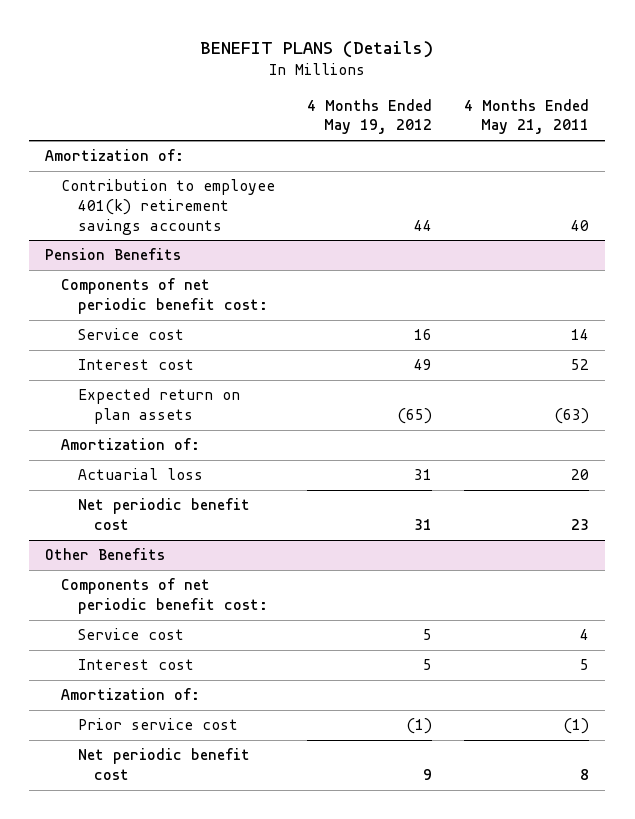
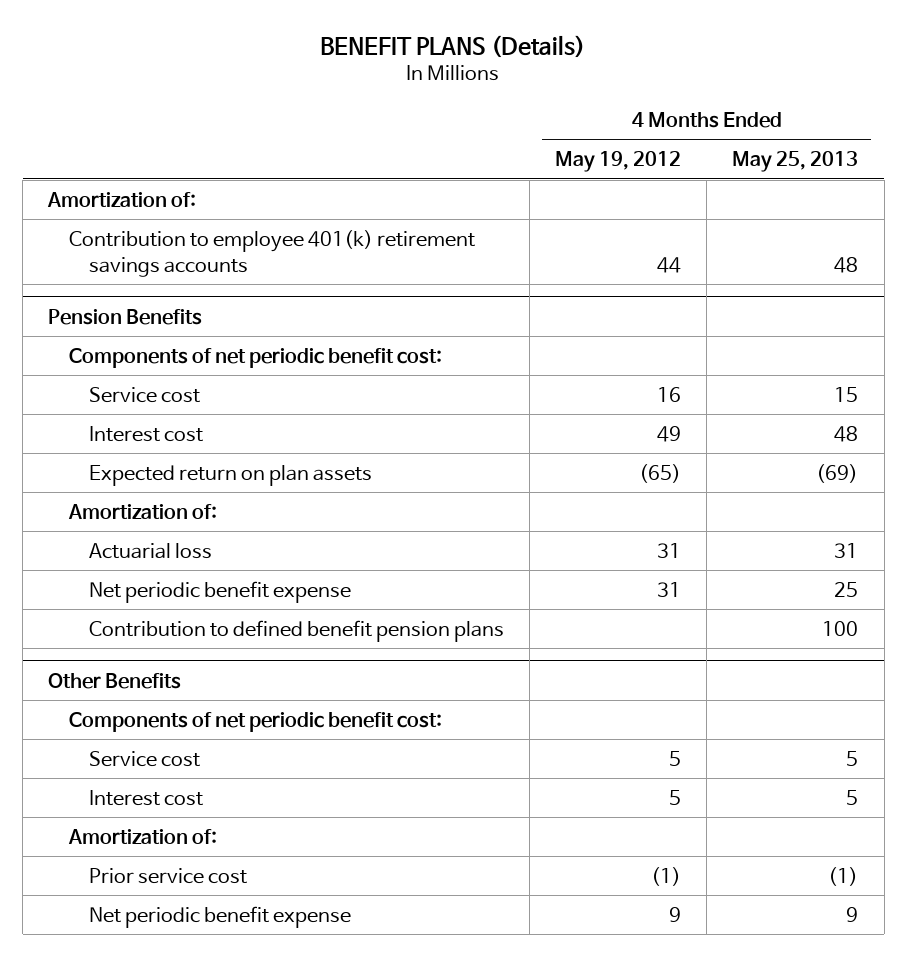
- | 4 Months Ended May 19, 2012 | 4 Months Ended May 21, 2011
+ | 4 Months Ended May 19, 2012 | 4 Months Ended May 25, 2013
@ Pension Benefits
- Net periodic benefit cost | 31 | 23
+ Net periodic benefit expense | 31 | 25
+ Contribution to defined benefit pension plans | | 100
@ Other Benefits
- Net periodic benefit cost | 9 | 8
+ Net periodic benefit expense | 9 | 9

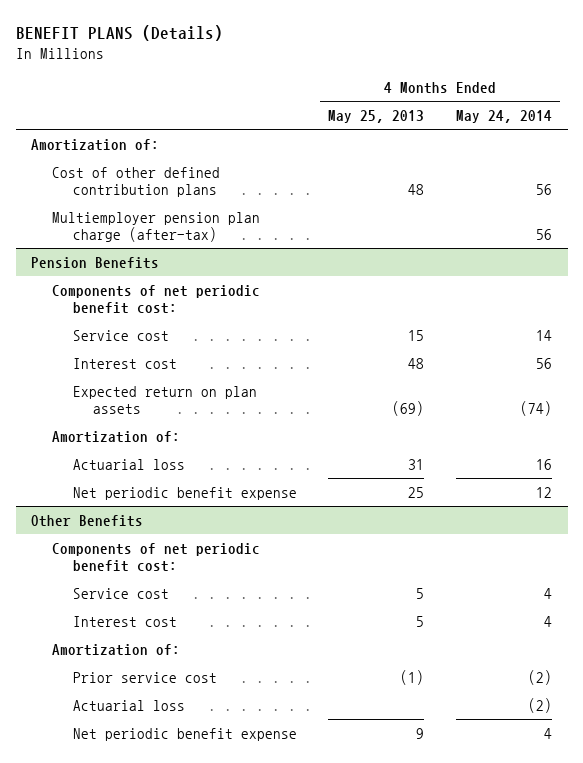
- | 4 Months Ended May 19, 2012 | 4 Months Ended May 25, 2013
+ | 4 Months Ended May 25, 2013 | 4 Months Ended May 24, 2014
- Contribution to employee 401(k) retirement savings accounts | 44 | 48
+ Cost of other defined contribution plans | 48 | 56
+ Multiemployer pension plan charge (after-tax) | | 56
@ Pension Benefits
- Contribution to defined benefit pension plans | | 100
@ Other Benefits
+ Actuarial loss | | (2)

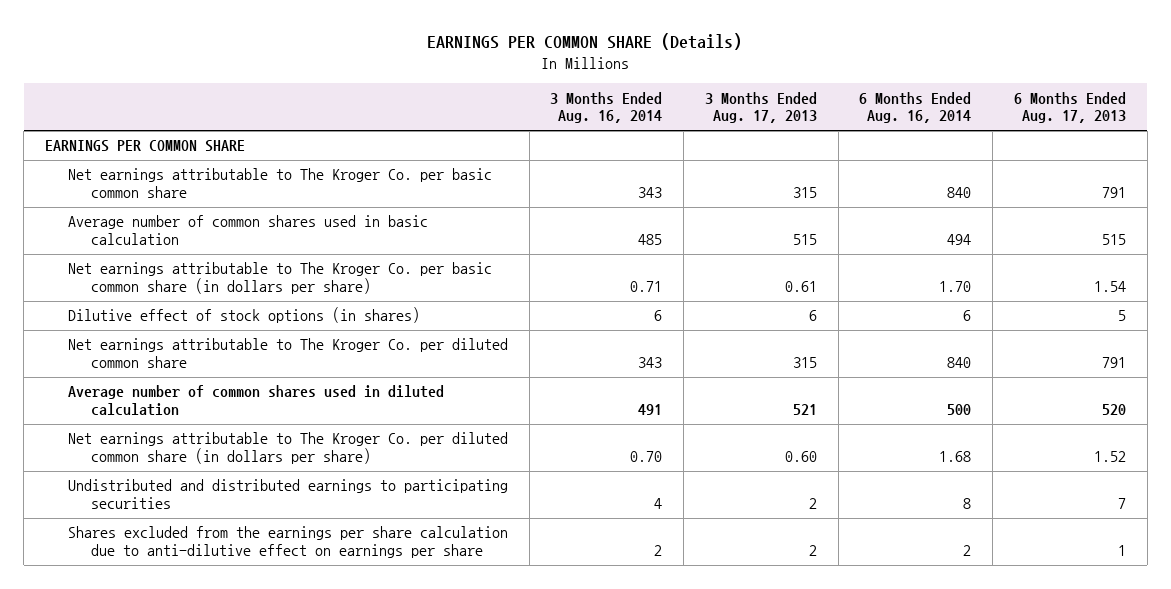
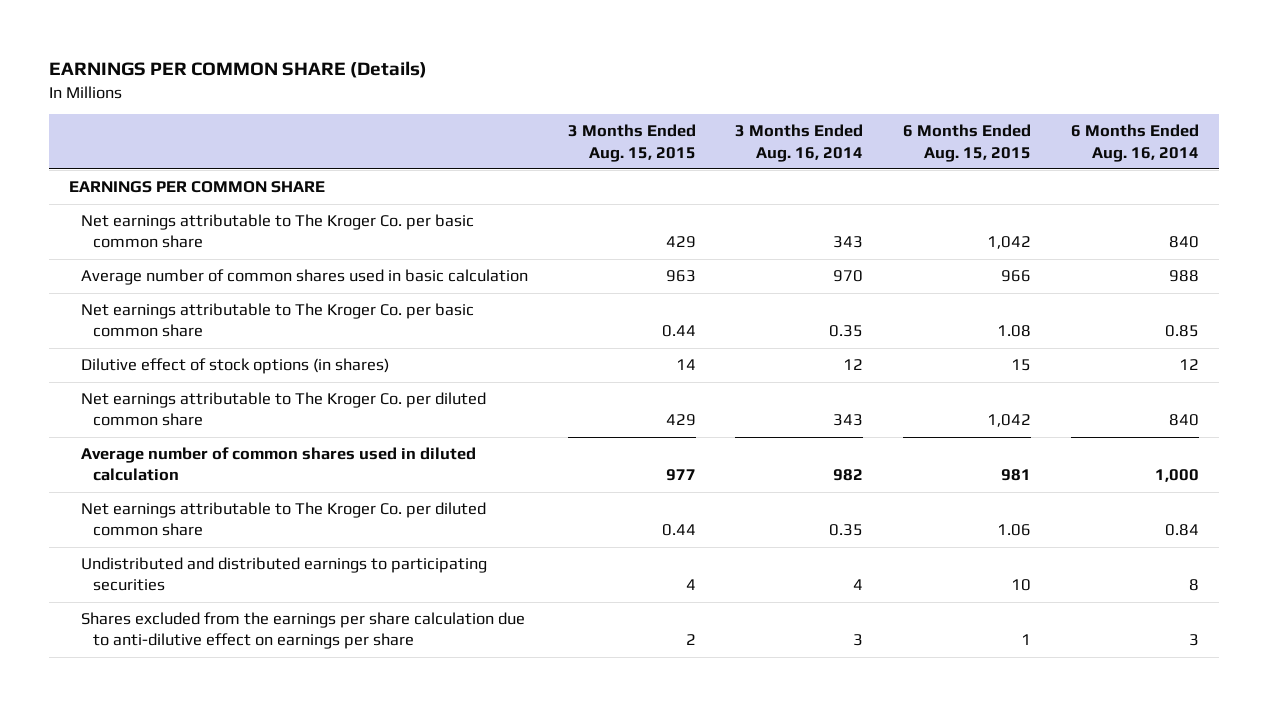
- | 3 Months Ended Aug. 16, 2014 | 3 Months Ended Aug. 17, 2013 | 6 Months Ended Aug. 16, 2014 | 6 Months Ended Aug. 17, 2013
+ | 3 Months Ended Aug. 15, 2015 | 3 Months Ended Aug. 16, 2014 | 6 Months Ended Aug. 15, 2015 | 6 Months Ended Aug. 16, 2014
- Average number of common shares used in basic calculation | 485 | 515 | 494 | 515
- Net earnings attributable to The Kroger Co. per basic common share (in dollars per share) | 0.71 | 0.61 | 1.70 | 1.54
- Dilutive effect of stock options (in shares) | 6 | 6 | 6 | 5
+ Average number of common shares used in basic calculation | 963 | 970 | 966 | 988
+ Net earnings attributable to The Kroger Co. per basic common share | 0.44 | 0.35 | 1.08 | 0.85
+ Dilutive effect of stock options (in shares) | 14 | 12 | 15 | 12
- Average number of common shares used in diluted calculation | 491 | 521 | 500 | 520
- Net earnings attributable to The Kroger Co. per diluted common share (in dollars per share) | 0.70 | 0.60 | 1.68 | 1.52
+ Average number of common shares used in diluted calculation | 977 | 982 | 981 | 1,000
+ Net earnings attributable to The Kroger Co. per diluted common share | 0.44 | 0.35 | 1.06 | 0.84
- Shares excluded from the earnings per share calculation due to anti-dilutive effect on earnings per share | 2 | 2 | 2 | 1
+ Shares excluded from the earnings per share calculation due to anti-dilutive effect on earnings per share | 2 | 3 | 1 | 3

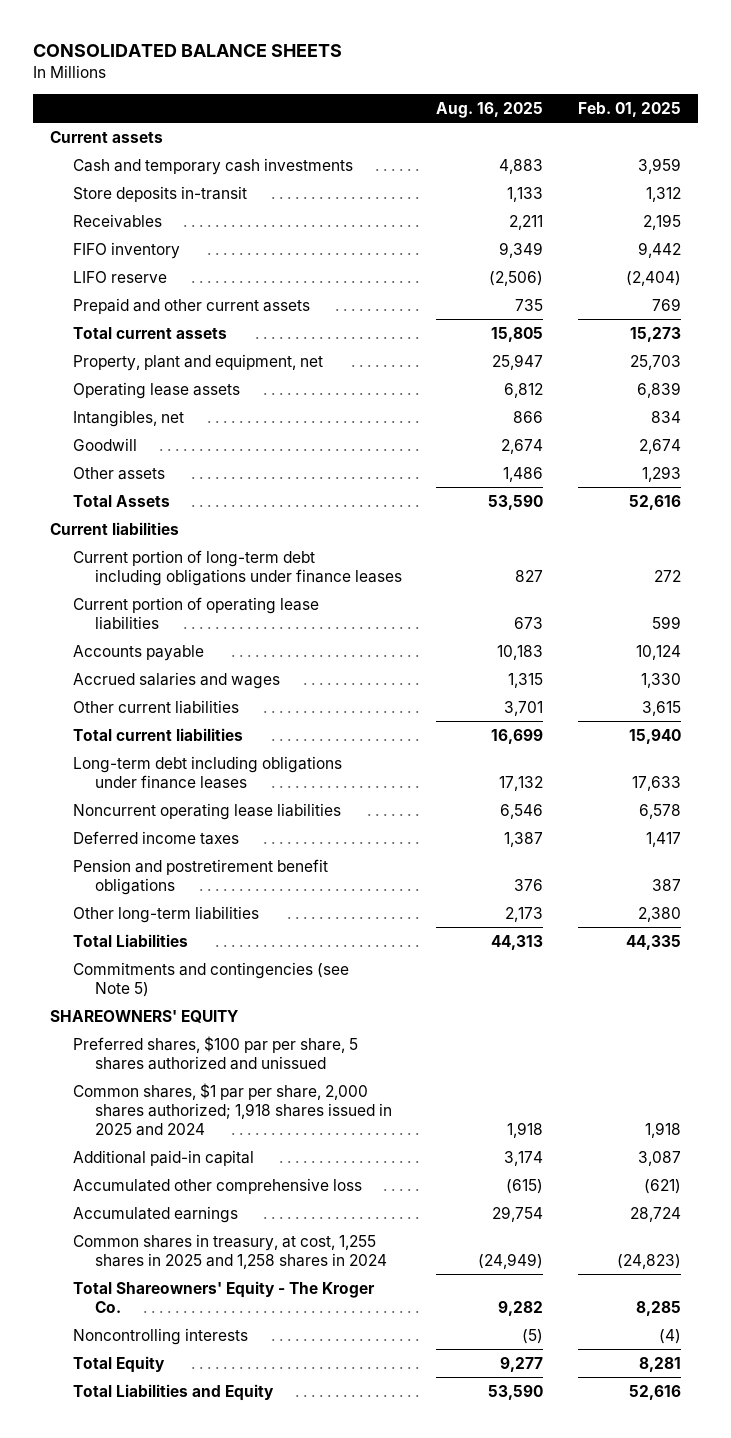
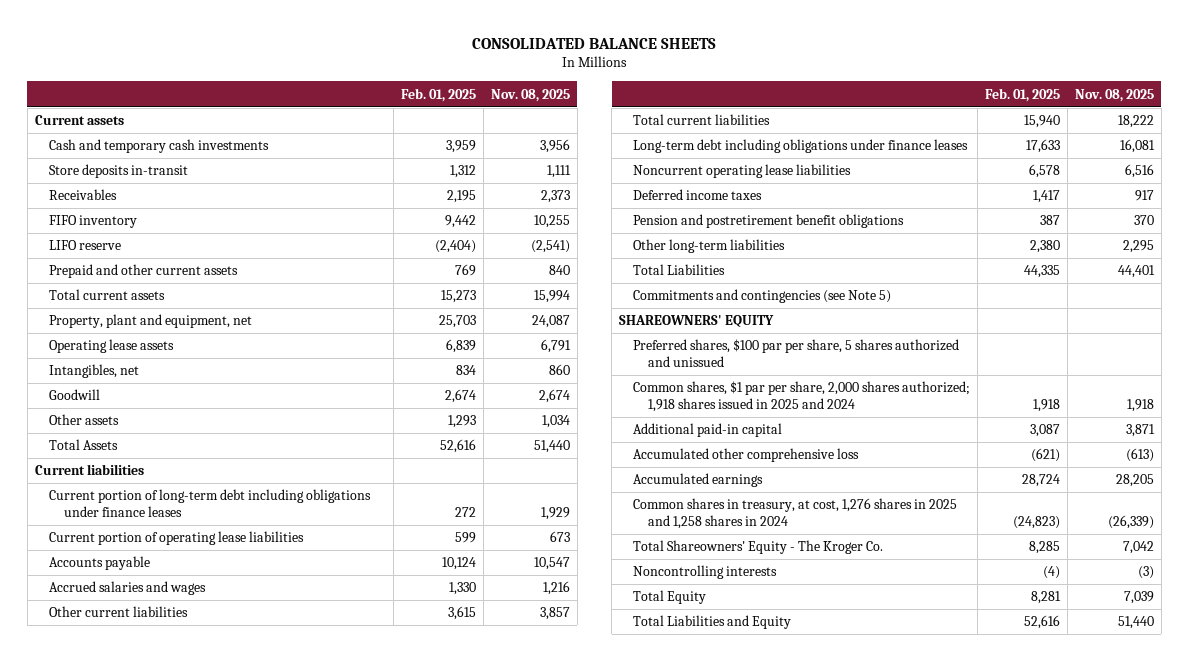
- | Aug. 16, 2025 | Feb. 01, 2025
+ | Feb. 01, 2025 | Nov. 08, 2025
- Common shares in treasury, at cost, 1,255 shares in 2025 and 1,258 shares in 2024 | (24,949) | (24,823)
+ Common shares in treasury, at cost, 1,276 shares in 2025 and 1,258 shares in 2024 | (24,823) | (26,339)

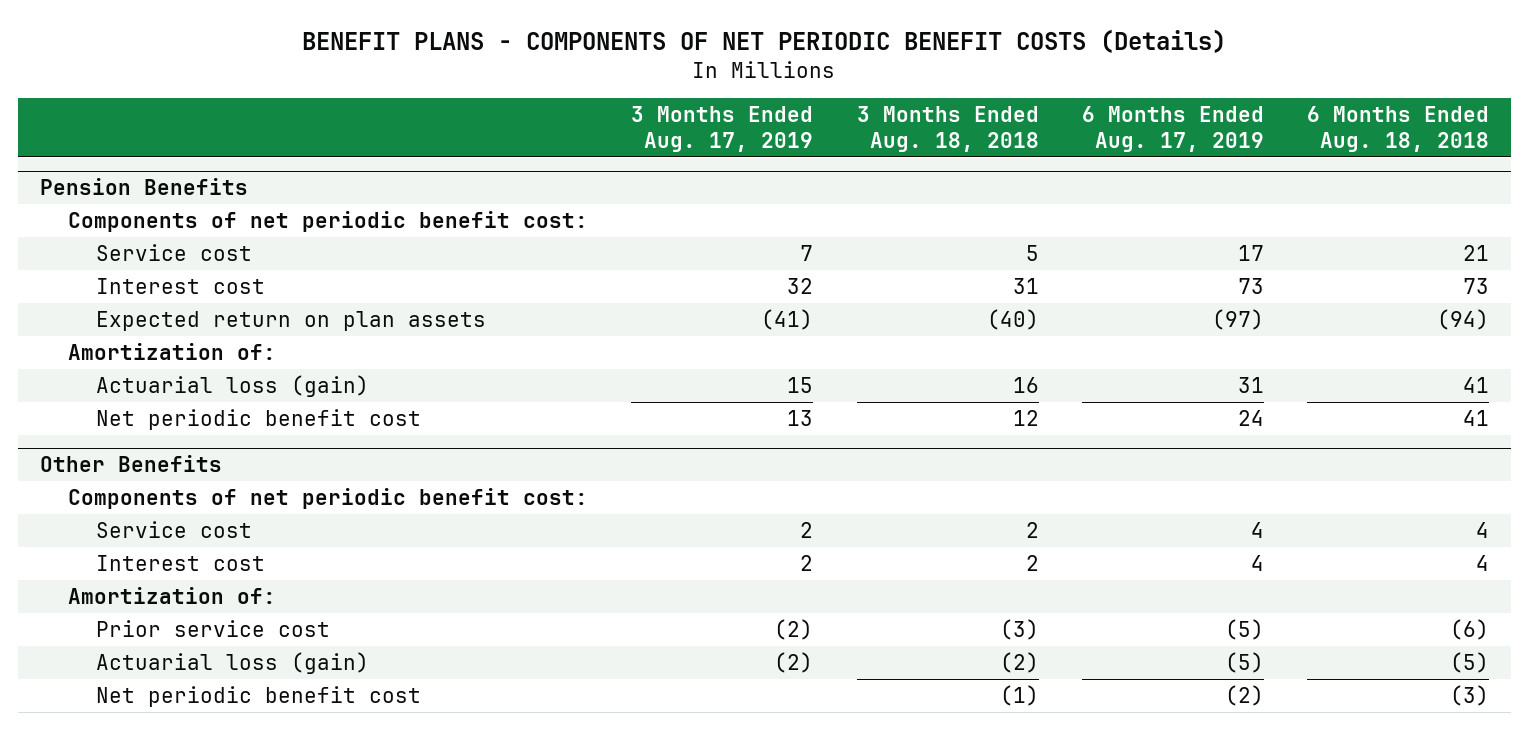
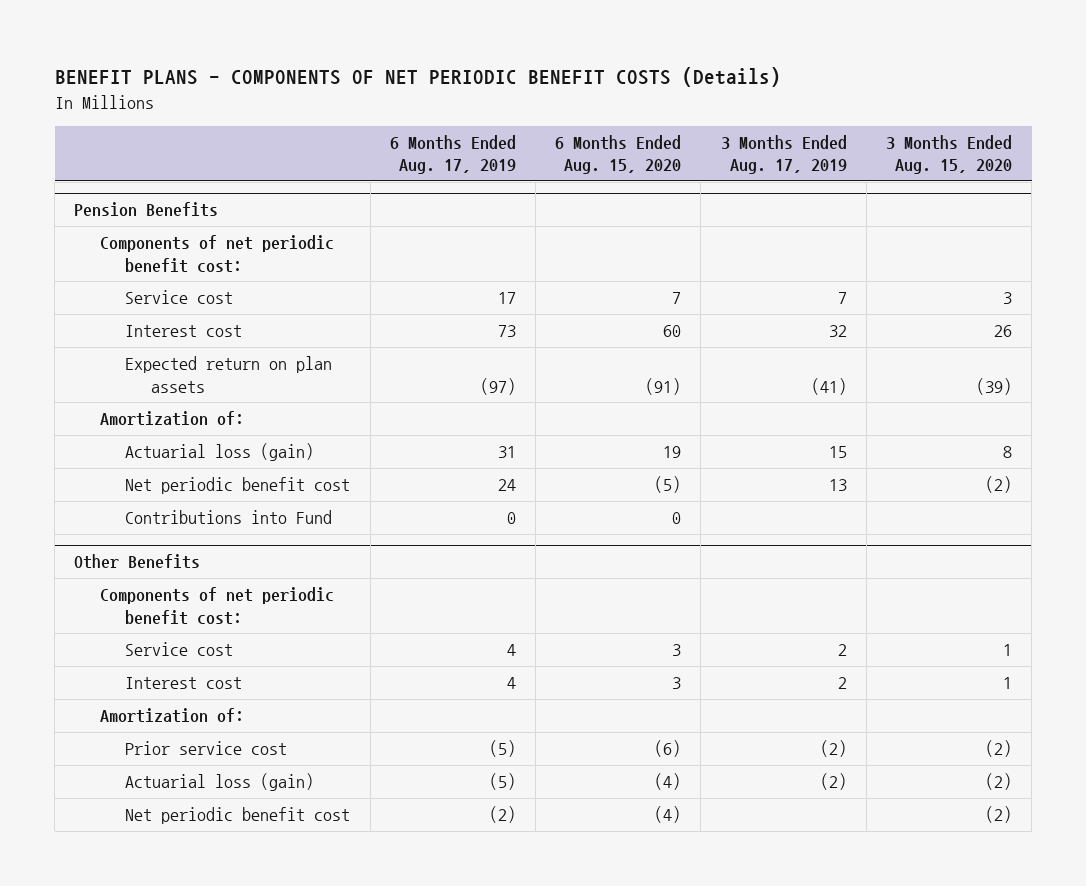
- | 3 Months Ended Aug. 17, 2019 | 3 Months Ended Aug. 18, 2018 | 6 Months Ended Aug. 17, 2019 | 6 Months Ended Aug. 18, 2018
+ | 6 Months Ended Aug. 17, 2019 | 6 Months Ended Aug. 15, 2020 | 3 Months Ended Aug. 17, 2019 | 3 Months Ended Aug. 15, 2020
@ Pension Benefits
+ Contributions into Fund | 0 | 0 | |

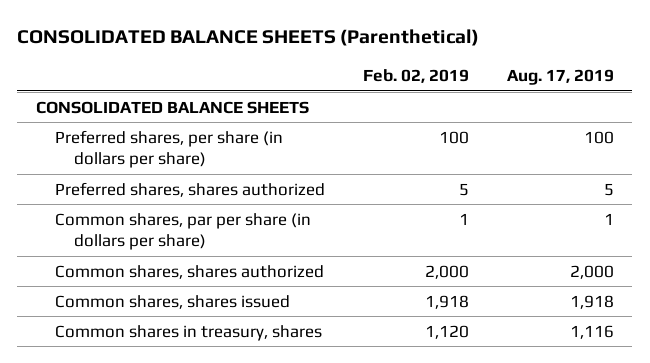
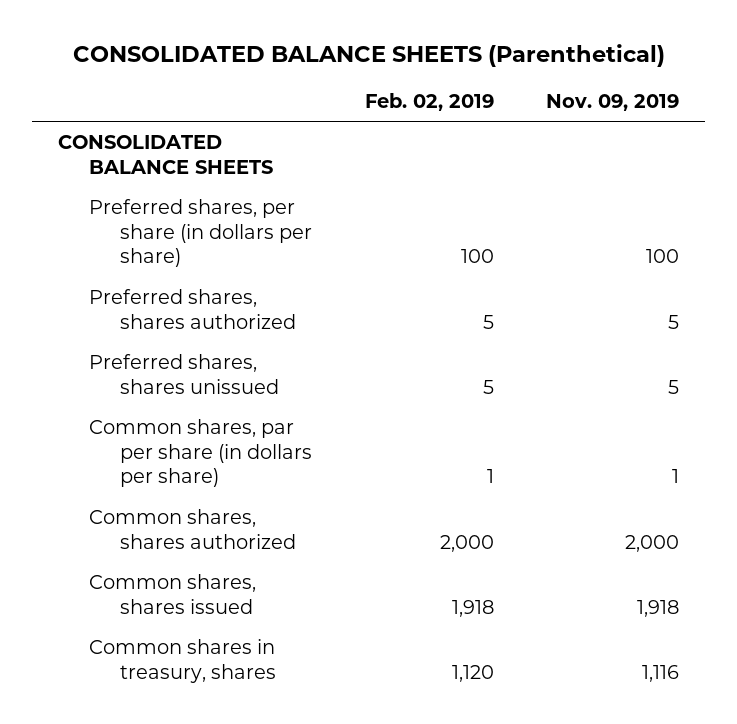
- | Feb. 02, 2019 | Aug. 17, 2019
+ | Feb. 02, 2019 | Nov. 09, 2019
+ Preferred shares, shares unissued | 5 | 5

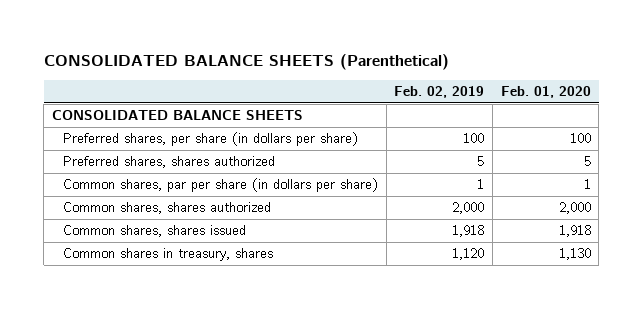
- | Feb. 02, 2019 | Nov. 09, 2019
+ | Feb. 02, 2019 | Feb. 01, 2020
- Preferred shares, shares unissued | 5 | 5

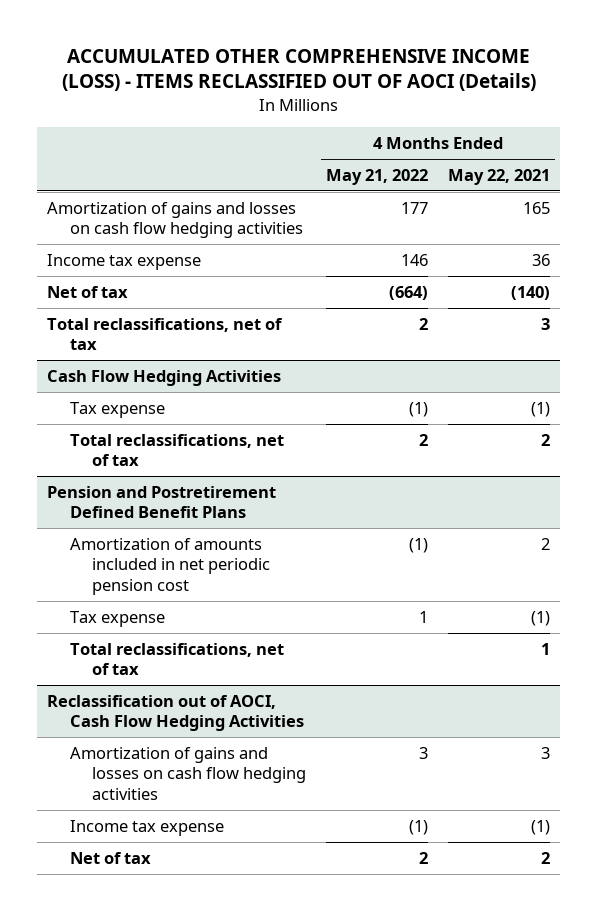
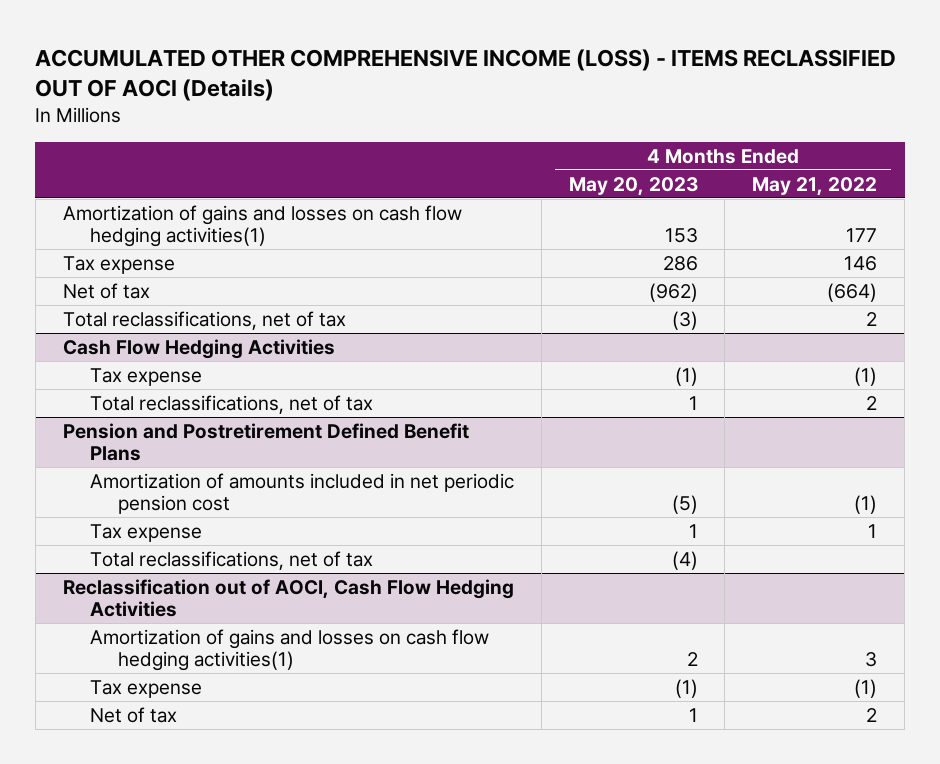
- | 4 Months Ended May 21, 2022 | 4 Months Ended May 22, 2021
+ | 4 Months Ended May 20, 2023 | 4 Months Ended May 21, 2022
- Amortization of gains and losses on cash flow hedging activities | 177 | 165
- Income tax expense | 146 | 36
+ Amortization of gains and losses on cash flow hedging activities(1) | 153 | 177
+ Tax expense | 286 | 146
@ Reclassification out of AOCI, Cash Flow Hedging Activities
- Amortization of gains and losses on cash flow hedging activities | 3 | 3
- Income tax expense | (1) | (1)
+ Amortization of gains and losses on cash flow hedging activities(1) | 2 | 3
+ Tax expense | (1) | (1)

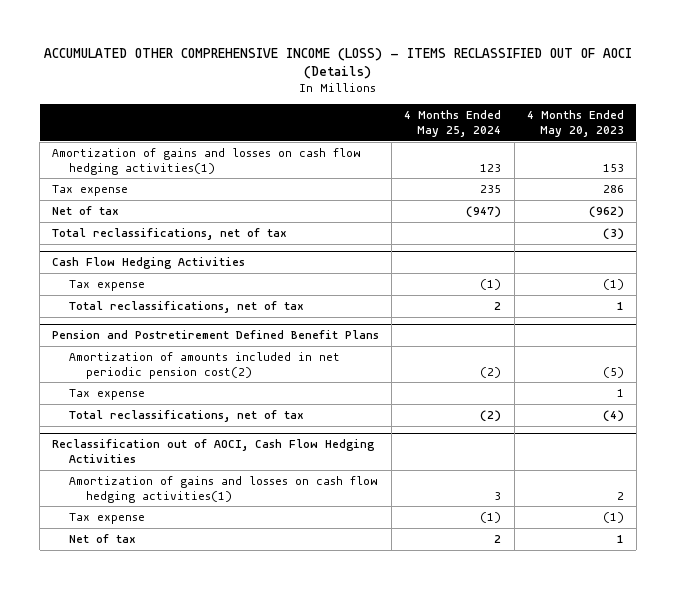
- | 4 Months Ended May 20, 2023 | 4 Months Ended May 21, 2022
+ | 4 Months Ended May 25, 2024 | 4 Months Ended May 20, 2023
@ Pension and Postretirement Defined Benefit Plans
- Amortization of amounts included in net periodic pension cost | (5) | (1)
+ Amortization of amounts included in net periodic pension cost(2) | (2) | (5)

